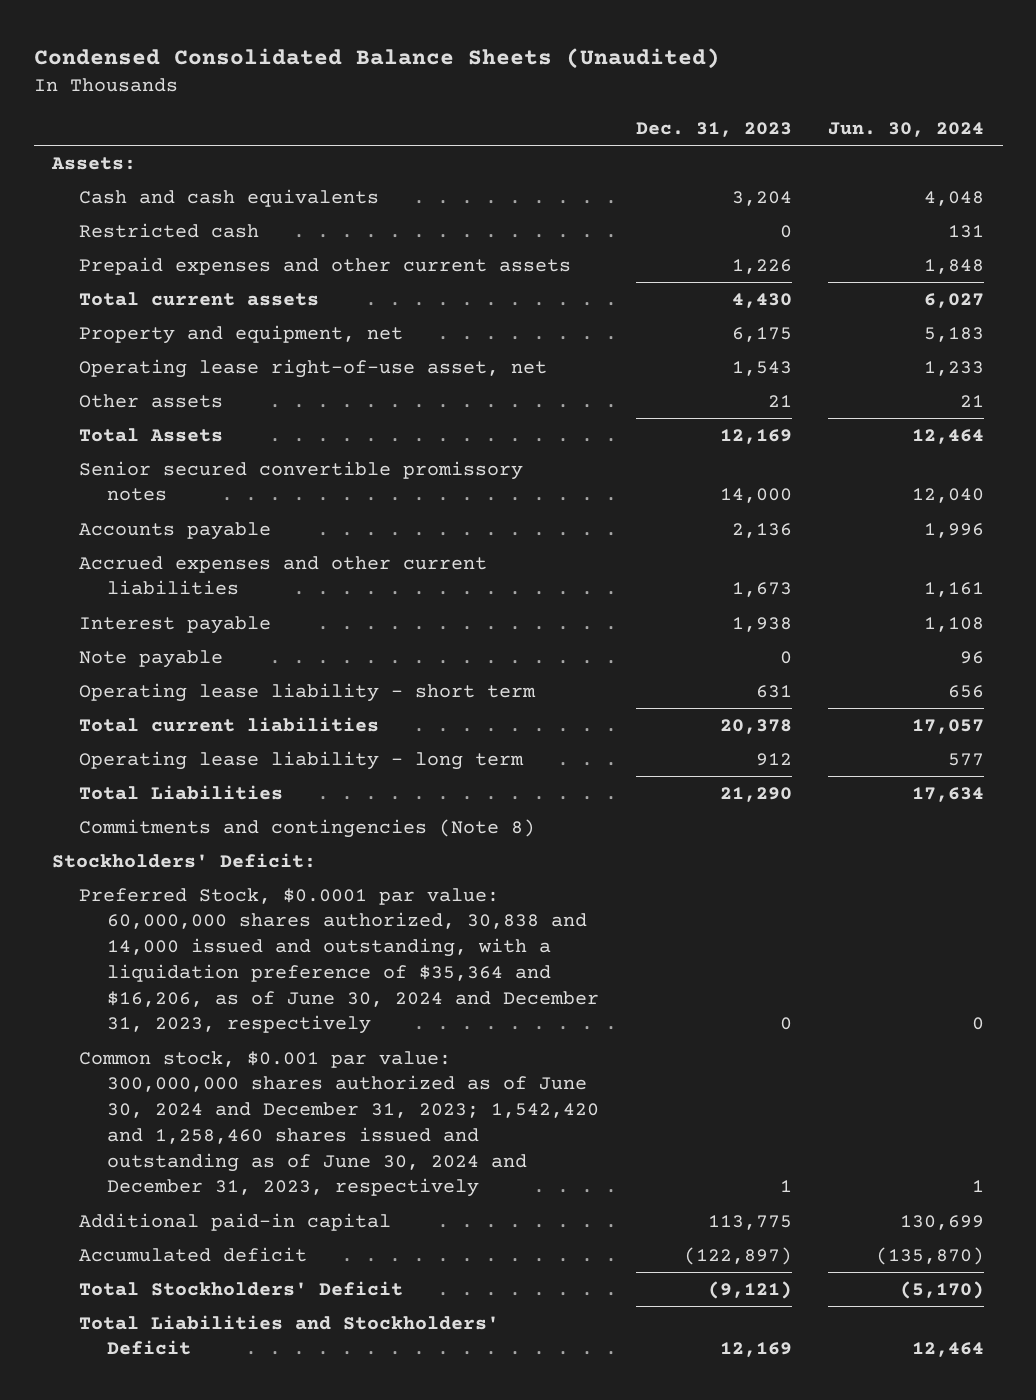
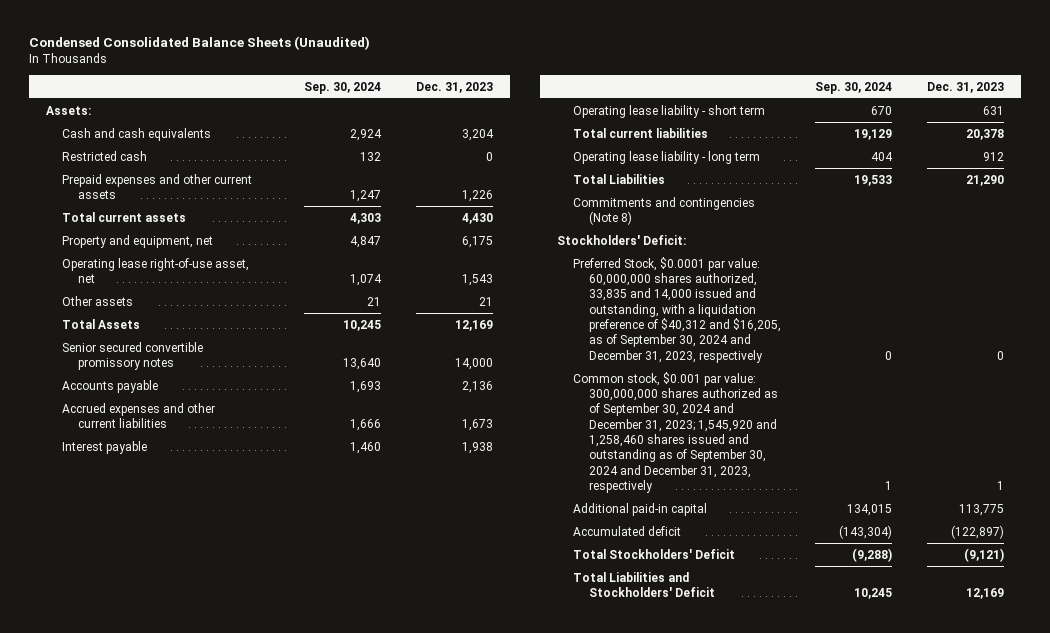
- | Dec. 31, 2023 | Jun. 30, 2024
+ | Sep. 30, 2024 | Dec. 31, 2023
- Note payable | 0 | 96
- Preferred Stock, $0.0001 par value: 60,000,000 shares authorized, 30,838 and 14,000 issued and outstanding, with a liquidation preference of $35,364 and $16,206, as of June 30, 2024 and December 31, 2023, respectively | 0 | 0
- Common stock, $0.001 par value: 300,000,000 shares authorized as of June 30, 2024 and December 31, 2023; 1,542,420 and 1,258,460 shares issued and outstanding as of June 30, 2024 and December 31, 2023, respectively | 1 | 1
+ Preferred Stock, $0.0001 par value: 60,000,000 shares authorized, 33,835 and 14,000 issued and outstanding, with a liquidation preference of $40,312 and $16,205, as of September 30, 2024 and December 31, 2023, respectively | 0 | 0
+ Common stock, $0.001 par value: 300,000,000 shares authorized as of September 30, 2024 and December 31, 2023; 1,545,920 and 1,258,460 shares issued and outstanding as of September 30, 2024 and December 31, 2023, respectively | 1 | 1

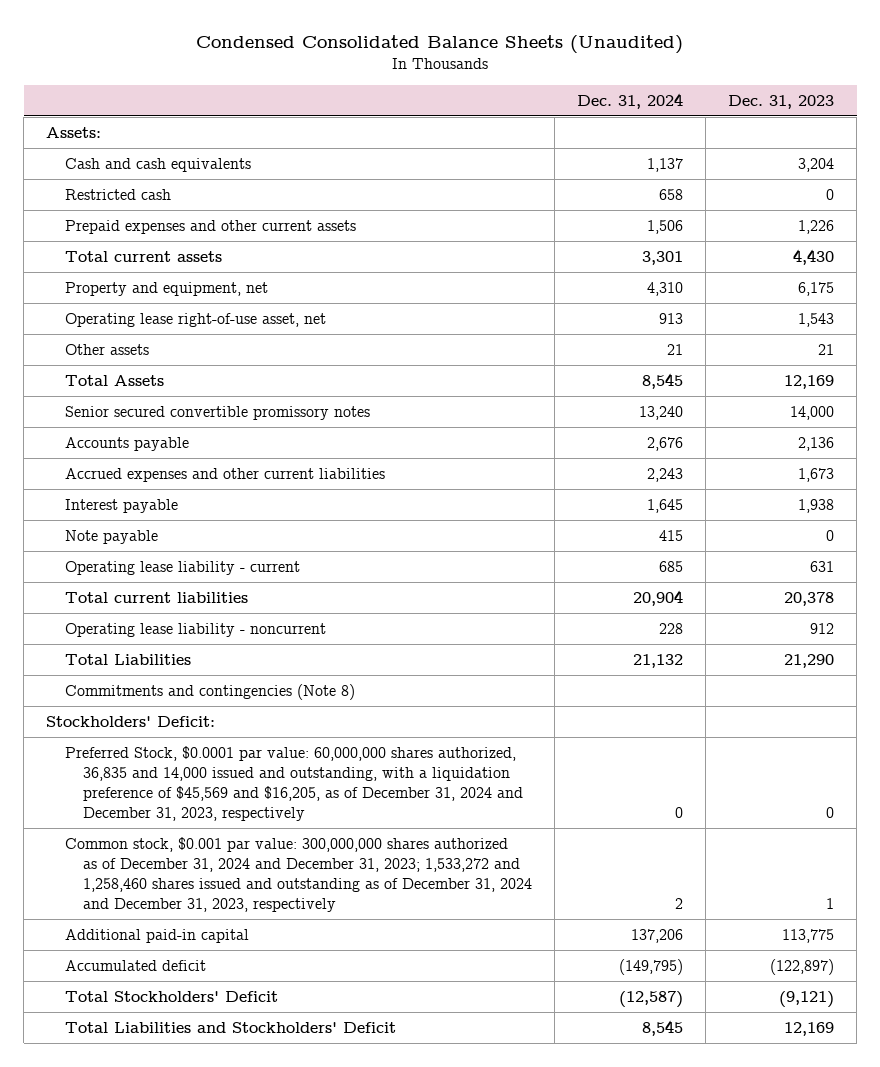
- | Sep. 30, 2024 | Dec. 31, 2023
+ | Dec. 31, 2024 | Dec. 31, 2023
- Operating lease liability - short term | 670 | 631
+ Note payable | 415 | 0
+ Operating lease liability - current | 685 | 631
- Operating lease liability - long term | 404 | 912
+ Operating lease liability - noncurrent | 228 | 912
- Preferred Stock, $0.0001 par value: 60,000,000 shares authorized, 33,835 and 14,000 issued and outstanding, with a liquidation preference of $40,312 and $16,205, as of September 30, 2024 and December 31, 2023, respectively | 0 | 0
- Common stock, $0.001 par value: 300,000,000 shares authorized as of September 30, 2024 and December 31, 2023; 1,545,920 and 1,258,460 shares issued and outstanding as of September 30, 2024 and December 31, 2023, respectively | 1 | 1
+ Preferred Stock, $0.0001 par value: 60,000,000 shares authorized, 36,835 and 14,000 issued and outstanding, with a liquidation preference of $45,569 and $16,205, as of December 31, 2024 and December 31, 2023, respectively | 0 | 0
+ Common stock, $0.001 par value: 300,000,000 shares authorized as of December 31, 2024 and December 31, 2023; 1,533,272 and 1,258,460 shares issued and outstanding as of December 31, 2024 and December 31, 2023, respectively | 2 | 1

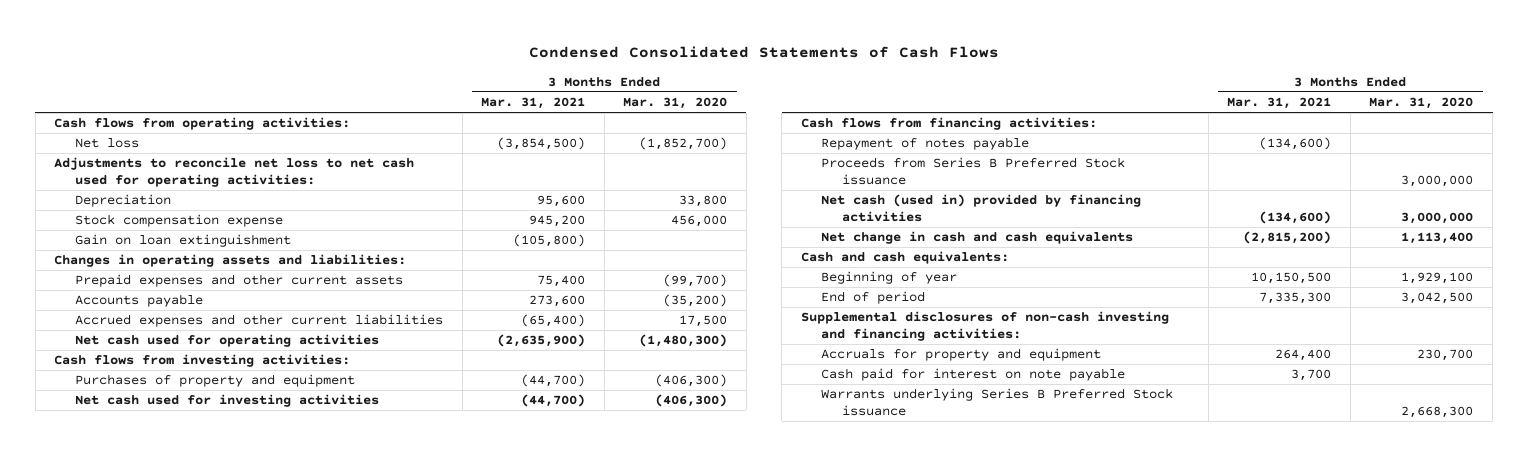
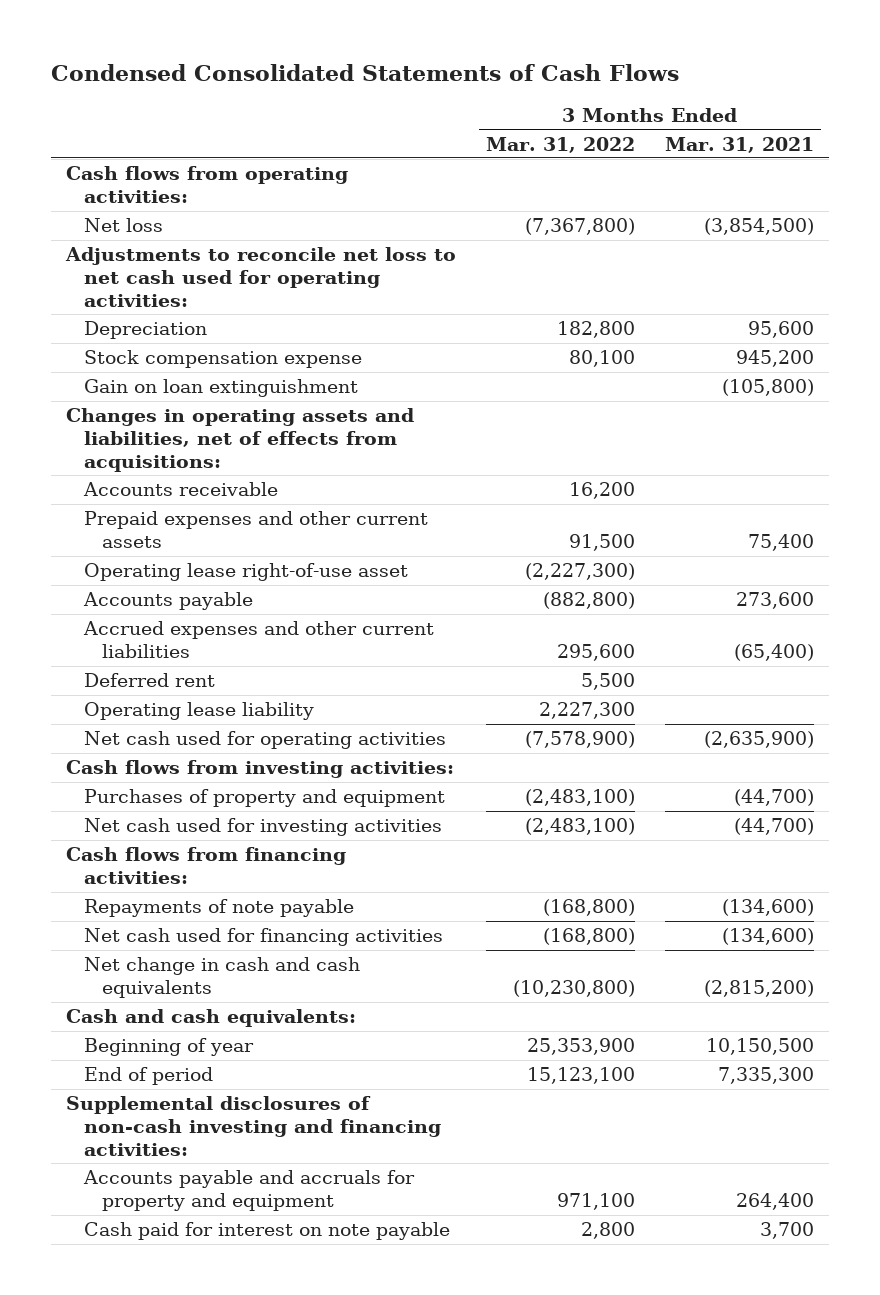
- | 3 Months Ended Mar. 31, 2021 | 3 Months Ended Mar. 31, 2020
+ | 3 Months Ended Mar. 31, 2022 | 3 Months Ended Mar. 31, 2021
- Changes in operating assets and liabilities:
+ Changes in operating assets and liabilities, net of effects from acquisitions:
+ Accounts receivable | 16,200 |
+ Operating lease right-of-use asset | (2,227,300) |
+ Deferred rent | 5,500 |
+ Operating lease liability | 2,227,300 |
- Repayment of notes payable | (134,600) |
- Proceeds from Series B Preferred Stock issuance | | 3,000,000
- Net cash (used in) provided by financing activities | (134,600) | 3,000,000
+ Repayments of note payable | (168,800) | (134,600)
+ Net cash used for financing activities | (168,800) | (134,600)
- Accruals for property and equipment | 264,400 | 230,700
+ Accounts payable and accruals for property and equipment | 971,100 | 264,400
- Warrants underlying Series B Preferred Stock issuance | | 2,668,300

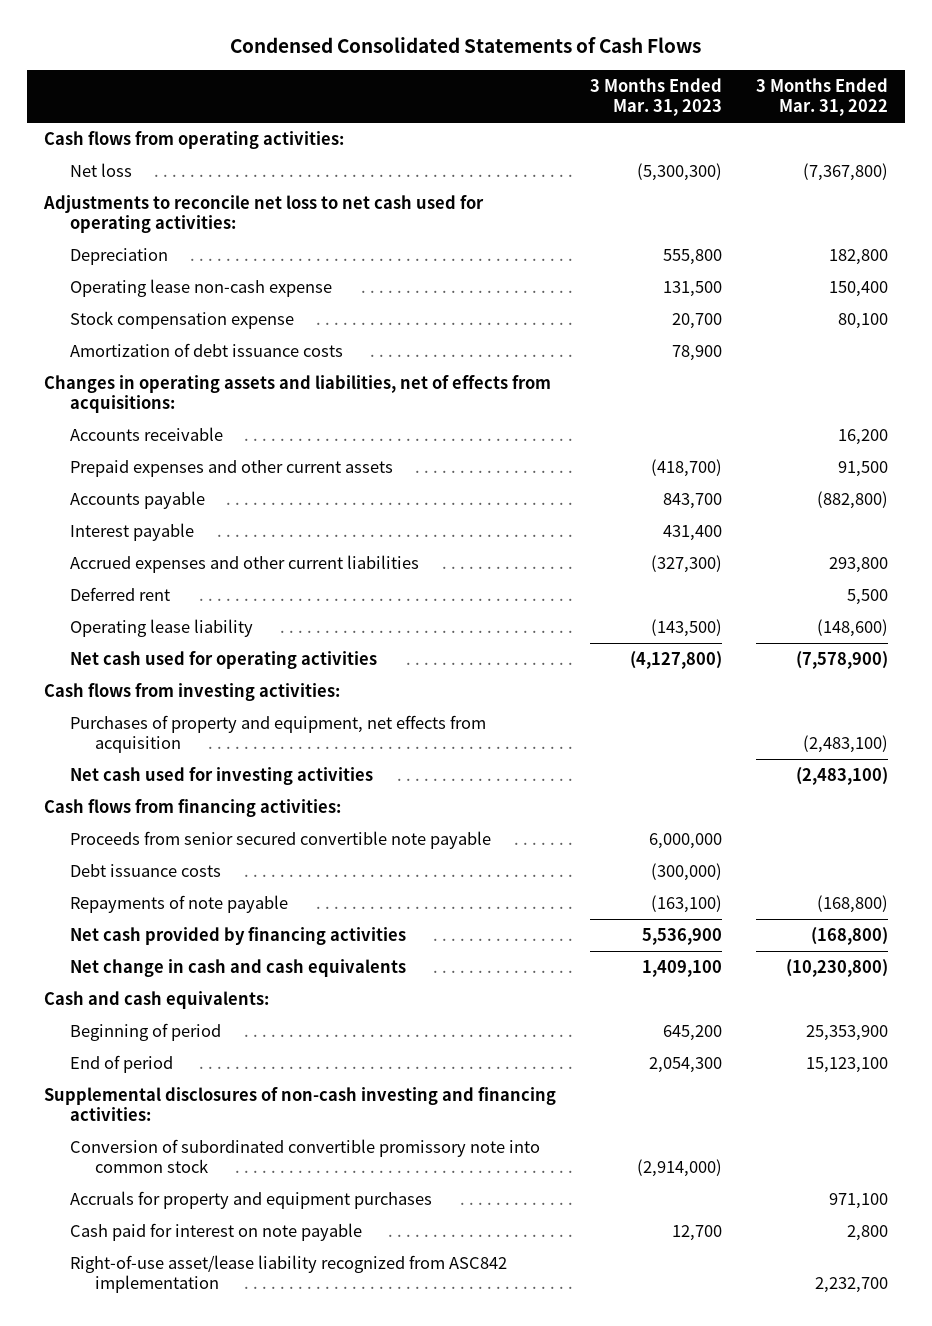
- | 3 Months Ended Mar. 31, 2022 | 3 Months Ended Mar. 31, 2021
+ | 3 Months Ended Mar. 31, 2023 | 3 Months Ended Mar. 31, 2022
+ Operating lease non-cash expense | 131,500 | 150,400
- Gain on loan extinguishment | | (105,800)
+ Amortization of debt issuance costs | 78,900 |
- Operating lease right-of-use asset | (2,227,300) |
- Accrued expenses and other current liabilities | 295,600 | (65,400)
+ Interest payable | 431,400 |
+ Accrued expenses and other current liabilities | (327,300) | 293,800
- Operating lease liability | 2,227,300 |
+ Operating lease liability | (143,500) | (148,600)
- Purchases of property and equipment | (2,483,100) | (44,700)
+ Purchases of property and equipment, net effects from acquisition | | (2,483,100)
+ Proceeds from senior secured convertible note payable | 6,000,000 |
+ Debt issuance costs | (300,000) |
- Net cash used for financing activities | (168,800) | (134,600)
+ Net cash provided by financing activities | 5,536,900 | (168,800)
- Beginning of year | 25,353,900 | 10,150,500
+ Beginning of period | 645,200 | 25,353,900
- Accounts payable and accruals for property and equipment | 971,100 | 264,400
+ Conversion of subordinated convertible promissory note into common stock | (2,914,000) |
+ Accruals for property and equipment purchases | | 971,100
+ Right-of-use asset/lease liability recognized from ASC842 implementation | | 2,232,700

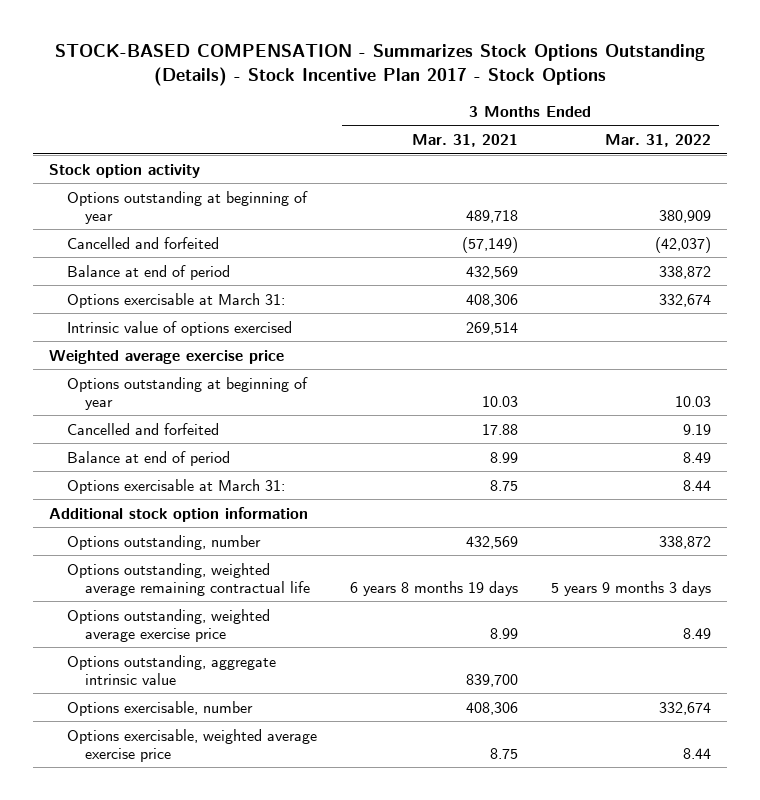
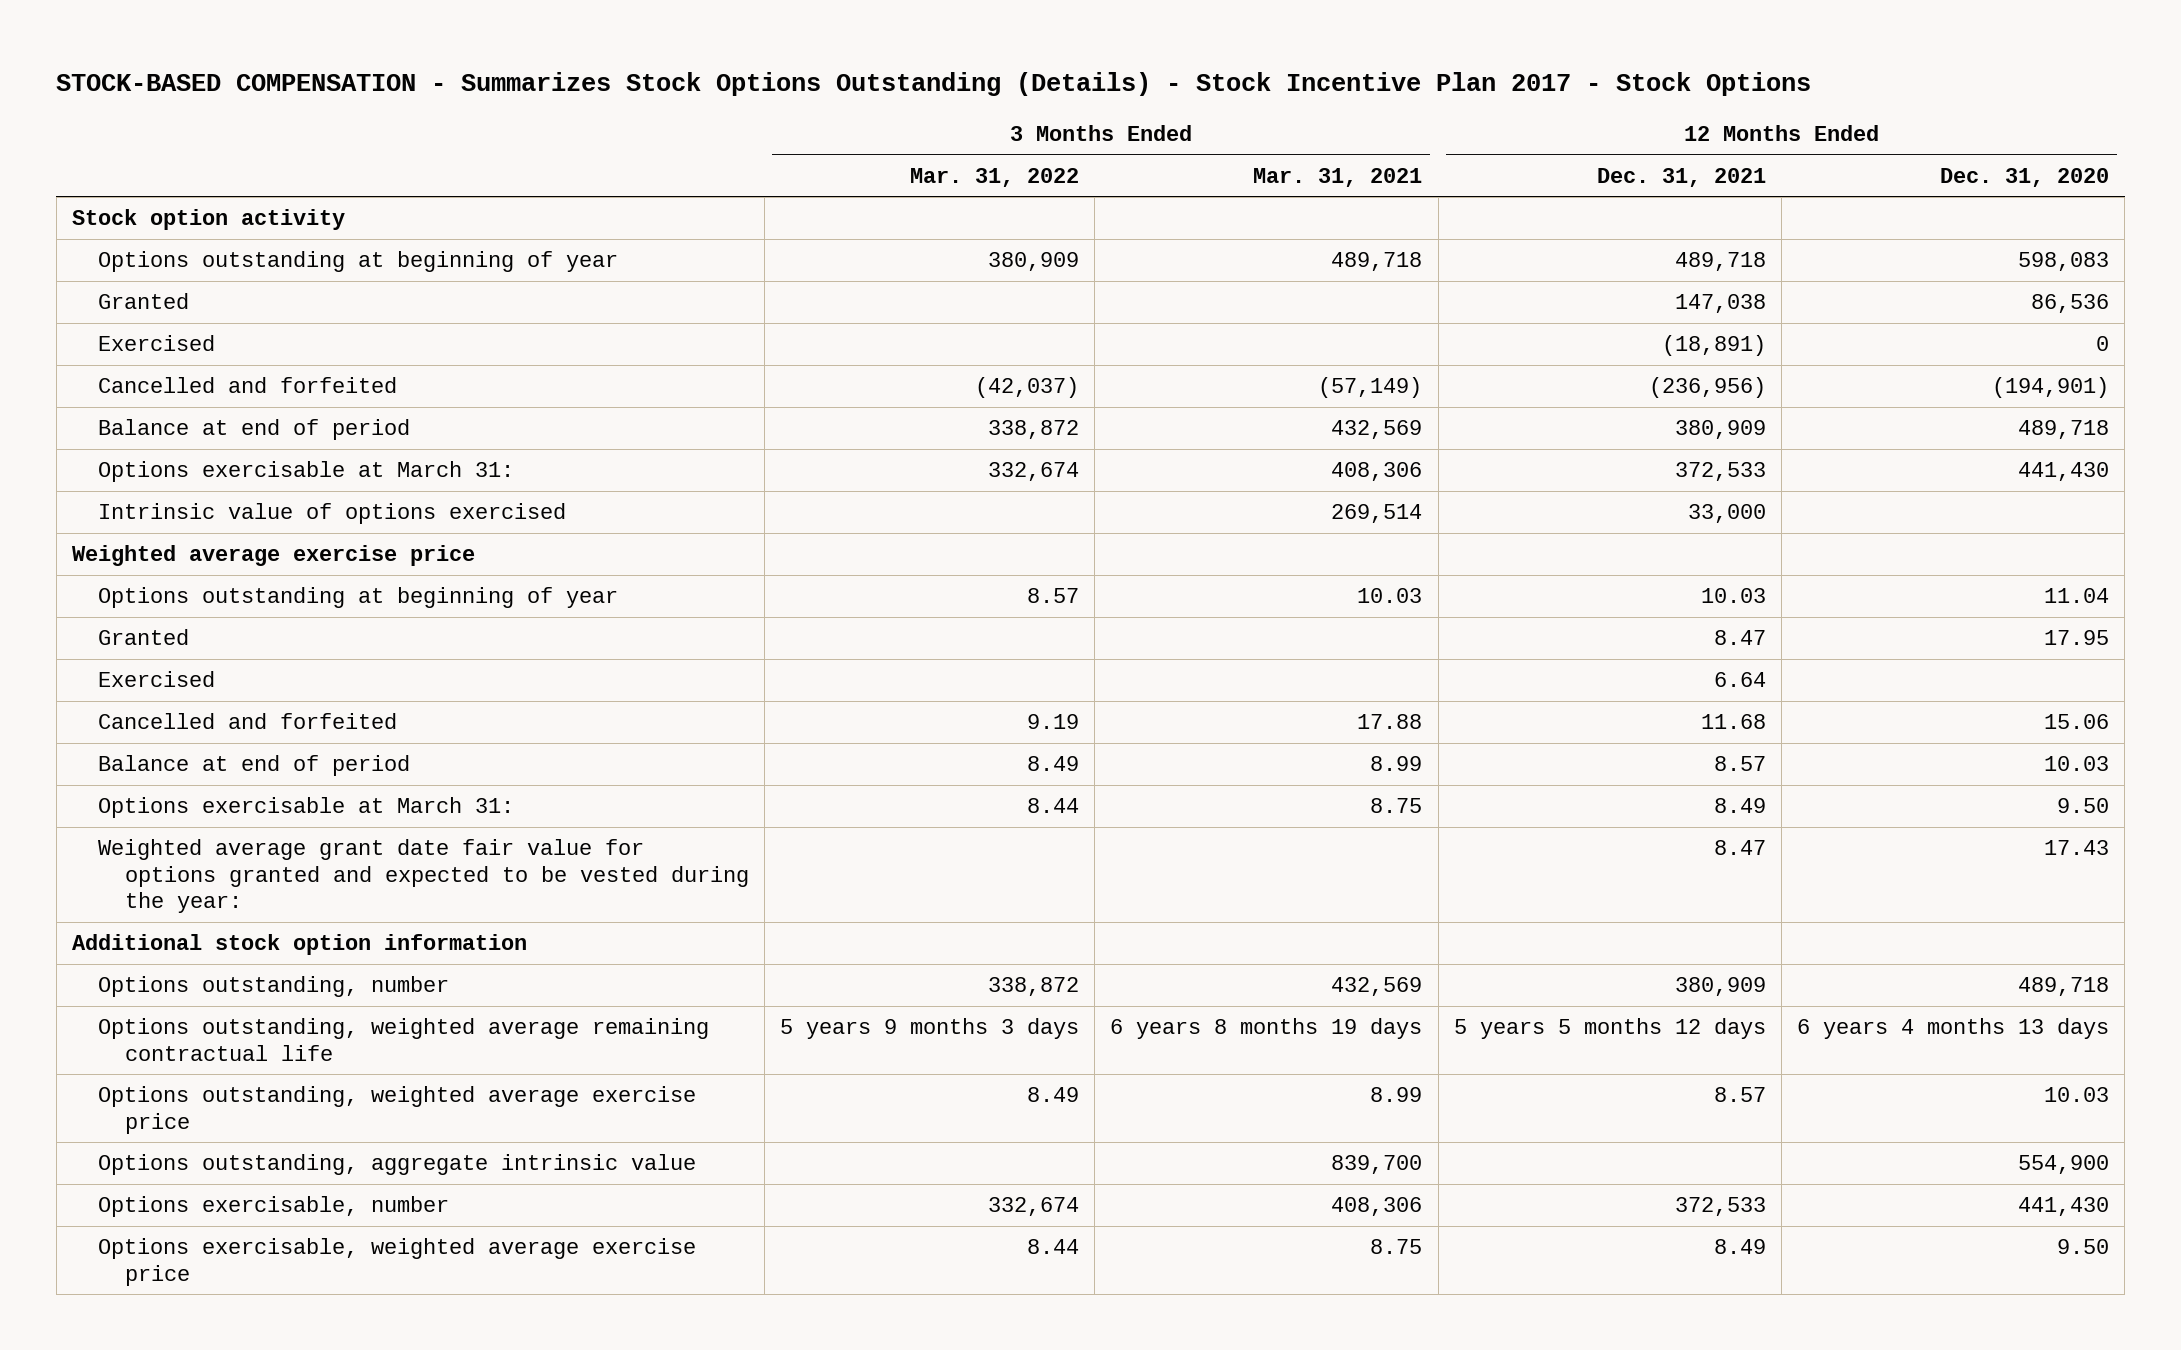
- | 3 Months Ended Mar. 31, 2021 | 3 Months Ended Mar. 31, 2022
+ | 3 Months Ended Mar. 31, 2022 | 3 Months Ended Mar. 31, 2021 | 12 Months Ended Dec. 31, 2021 | 12 Months Ended Dec. 31, 2020
+ Granted | | | 147,038 | 86,536
+ Exercised | | | (18,891) | 0
- Options outstanding at beginning of year | 10.03 | 10.03
+ Options outstanding at beginning of year | 8.57 | 10.03 | 10.03 | 11.04
+ Granted | | | 8.47 | 17.95
+ Exercised | | | 6.64 |
+ Weighted average grant date fair value for options granted and expected to be vested during the year: | | | 8.47 | 17.43

